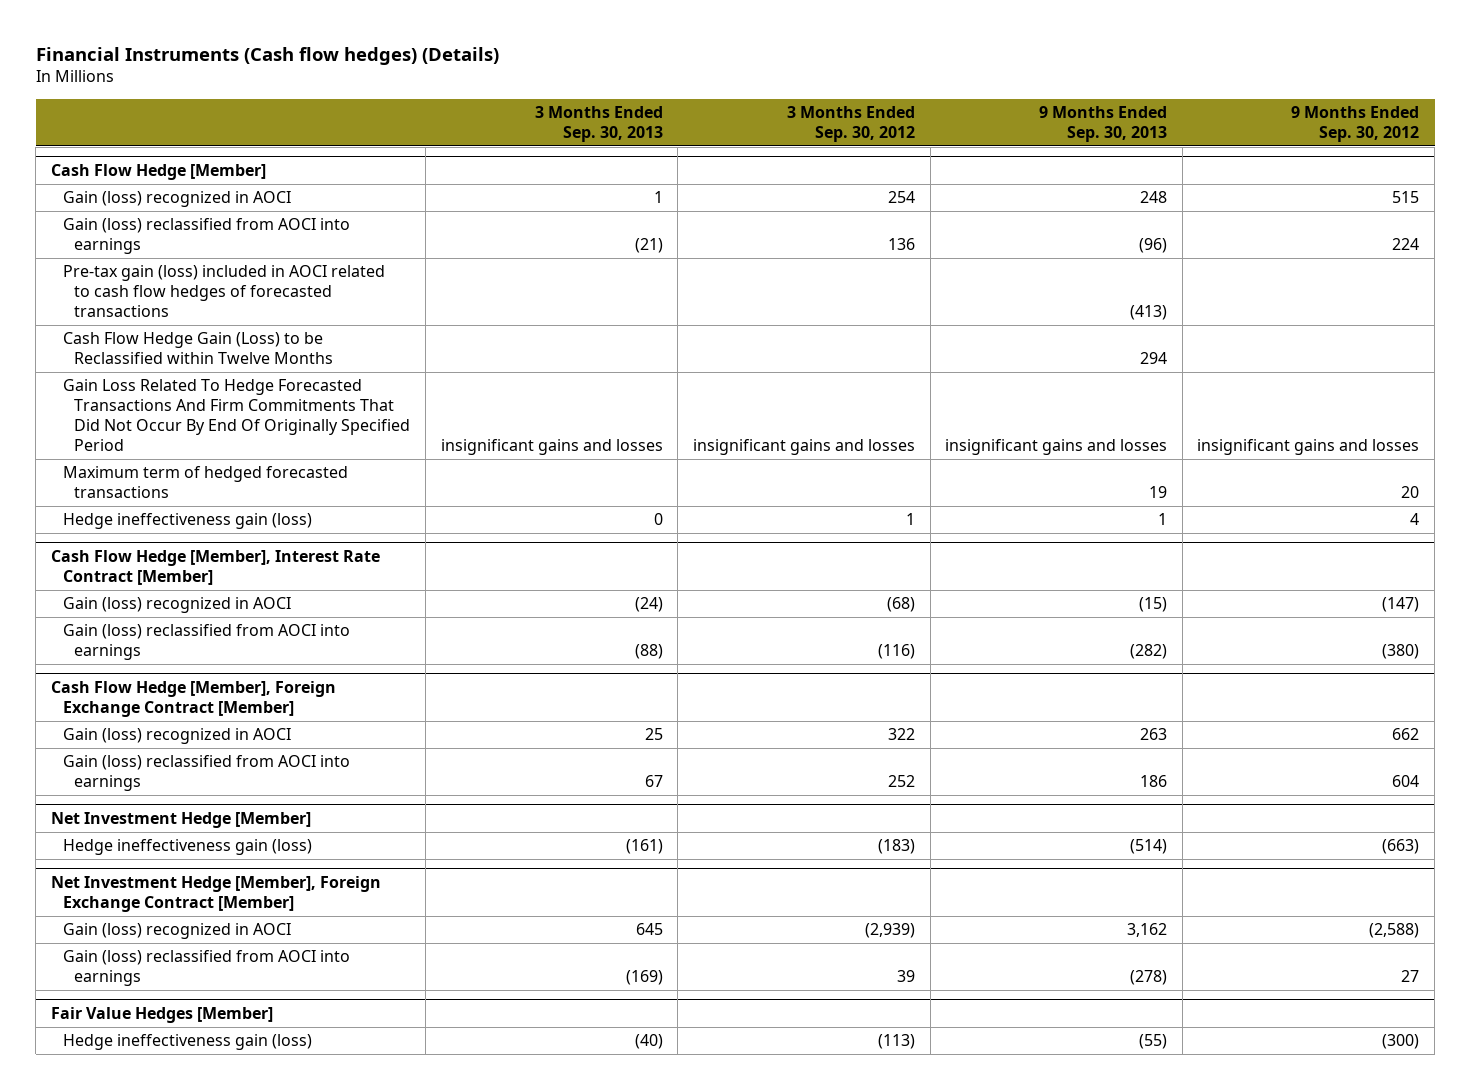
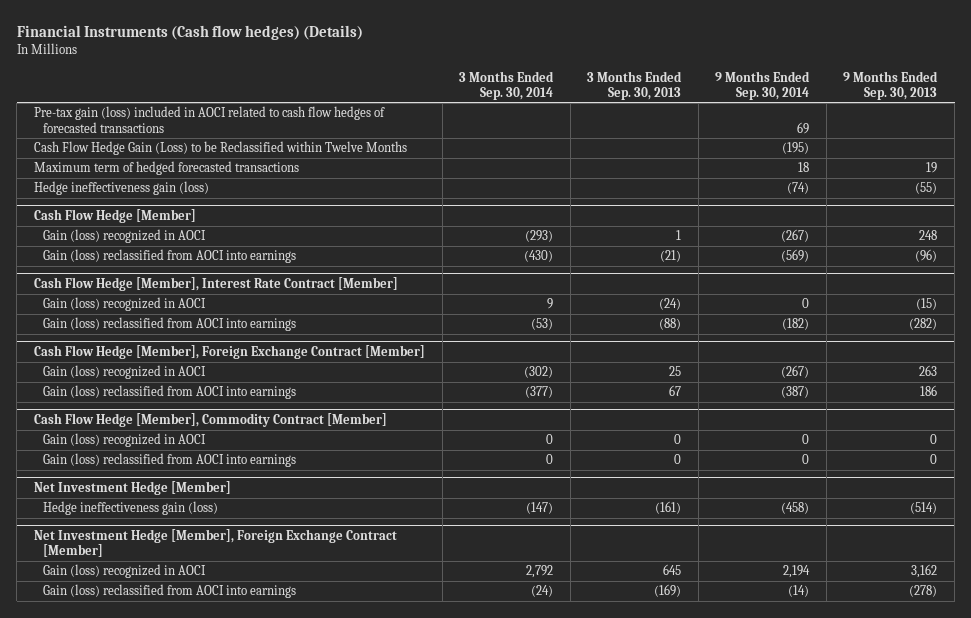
- | 3 Months Ended Sep. 30, 2013 | 3 Months Ended Sep. 30, 2012 | 9 Months Ended Sep. 30, 2013 | 9 Months Ended Sep. 30, 2012
+ | 3 Months Ended Sep. 30, 2014 | 3 Months Ended Sep. 30, 2013 | 9 Months Ended Sep. 30, 2014 | 9 Months Ended Sep. 30, 2013
+ Pre-tax gain (loss) included in AOCI related to cash flow hedges of forecasted transactions | | | 69 |
+ Cash Flow Hedge Gain (Loss) to be Reclassified within Twelve Months | | | (195) |
+ Maximum term of hedged forecasted transactions | | | 18 | 19
+ Hedge ineffectiveness gain (loss) | | | (74) | (55)
@ Cash Flow Hedge [Member]
- Pre-tax gain (loss) included in AOCI related to cash flow hedges of forecasted transactions | | | (413) |
- Cash Flow Hedge Gain (Loss) to be Reclassified within Twelve Months | | | 294 |
- Gain Loss Related To Hedge Forecasted Transactions And Firm Commitments That Did Not Occur By End Of Originally Specified Period | insignificant gains and losses | insignificant gains and losses | insignificant gains and losses | insignificant gains and losses
- Maximum term of hedged forecasted transactions | | | 19 | 20
- Hedge ineffectiveness gain (loss) | 0 | 1 | 1 | 4
+ Cash Flow Hedge [Member], Commodity Contract [Member]
+ Gain (loss) recognized in AOCI | 0 | 0 | 0 | 0
+ Gain (loss) reclassified from AOCI into earnings | 0 | 0 | 0 | 0
- Fair Value Hedges [Member]
- Hedge ineffectiveness gain (loss) | (40) | (113) | (55) | (300)

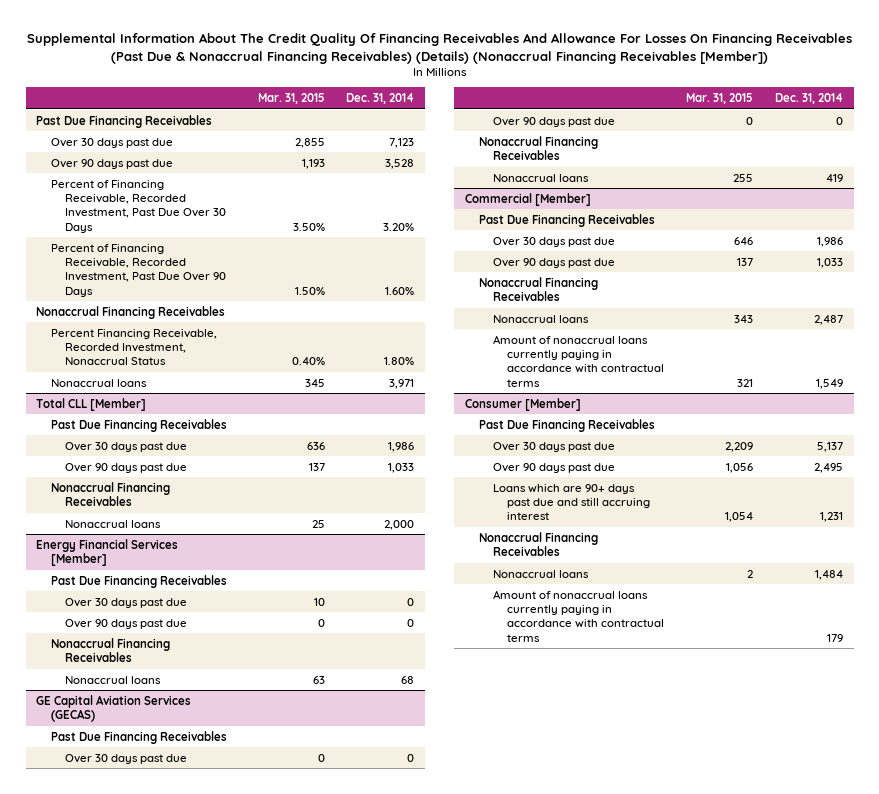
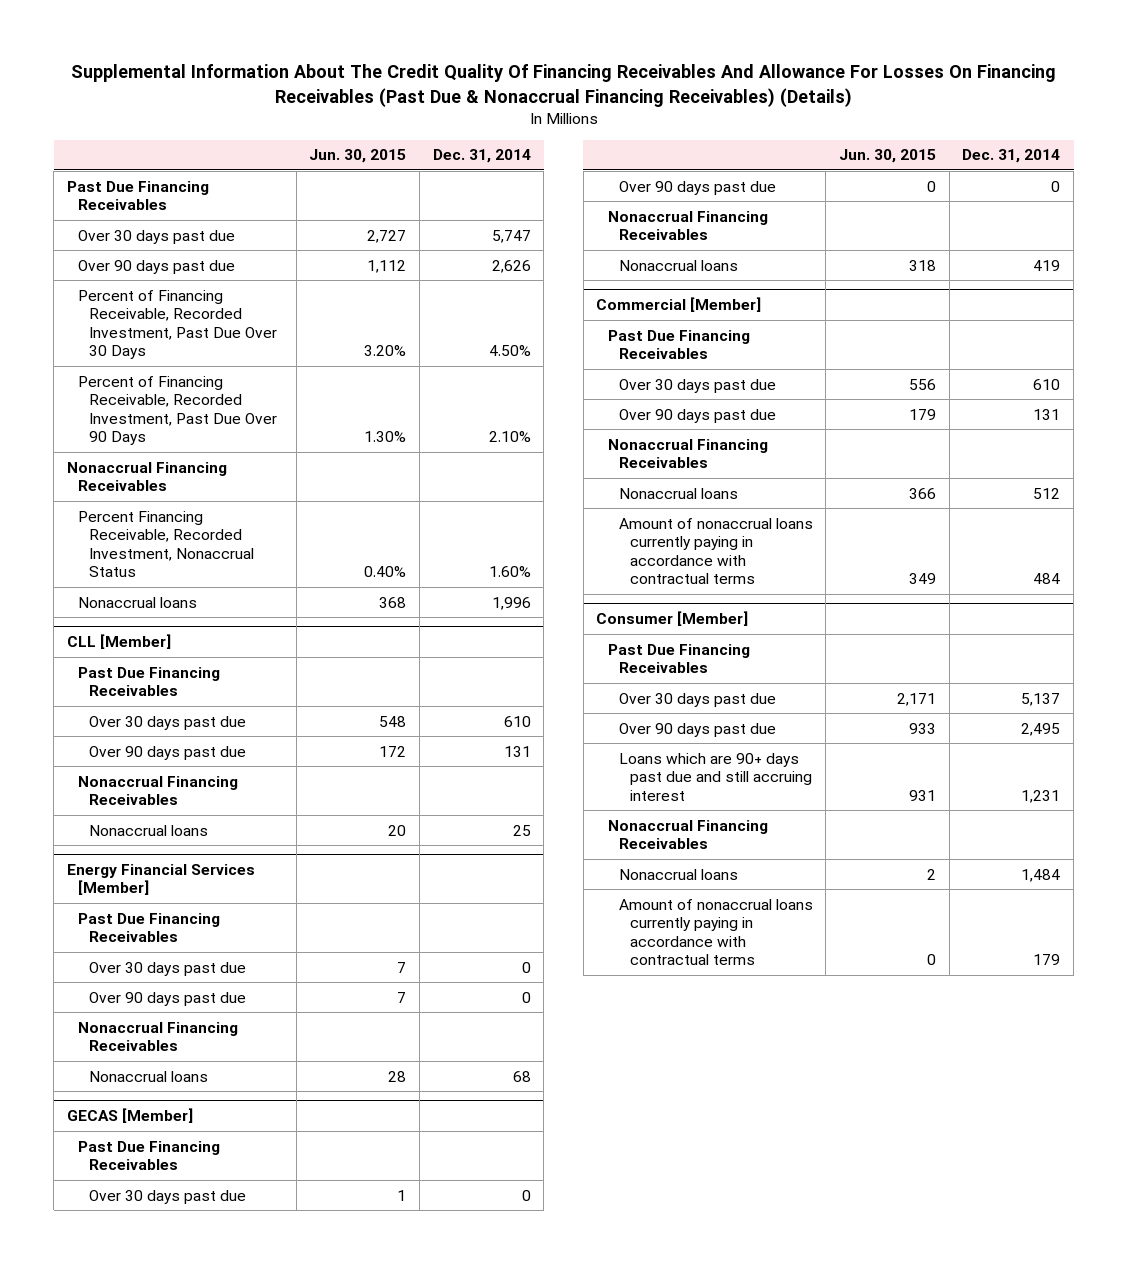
- Supplemental Information About The Credit Quality Of Financing Receivables And Allowance For Losses On Financing Receivables (Past Due & Nonaccrual Financing Receivables) (Details) (Nonaccrual Financing Receivables [Member])
+ Supplemental Information About The Credit Quality Of Financing Receivables And Allowance For Losses On Financing Receivables (Past Due & Nonaccrual Financing Receivables) (Details)
- | Mar. 31, 2015 | Dec. 31, 2014
+ | Jun. 30, 2015 | Dec. 31, 2014
- Over 30 days past due | 2,855 | 7,123
- Over 90 days past due | 1,193 | 3,528
- Percent of Financing Receivable, Recorded Investment, Past Due Over 30 Days | 3.50% | 3.20%
- Percent of Financing Receivable, Recorded Investment, Past Due Over 90 Days | 1.50% | 1.60%
+ Over 30 days past due | 2,727 | 5,747
+ Over 90 days past due | 1,112 | 2,626
+ Percent of Financing Receivable, Recorded Investment, Past Due Over 30 Days | 3.20% | 4.50%
+ Percent of Financing Receivable, Recorded Investment, Past Due Over 90 Days | 1.30% | 2.10%
- Percent Financing Receivable, Recorded Investment, Nonaccrual Status | 0.40% | 1.80%
- Nonaccrual loans | 345 | 3,971
- Total CLL [Member]
+ Percent Financing Receivable, Recorded Investment, Nonaccrual Status | 0.40% | 1.60%
+ Nonaccrual loans | 368 | 1,996
+ CLL [Member]
- Over 30 days past due | 636 | 1,986
- Over 90 days past due | 137 | 1,033
+ Over 30 days past due | 548 | 610
+ Over 90 days past due | 172 | 131
- Nonaccrual loans | 25 | 2,000
+ Nonaccrual loans | 20 | 25
- GE Capital Aviation Services (GECAS)
+ GECAS [Member]
@ Commercial [Member]
- Over 30 days past due | 646 | 1,986
- Over 90 days past due | 137 | 1,033
+ Over 30 days past due | 556 | 610
+ Over 90 days past due | 179 | 131
- Nonaccrual loans | 343 | 2,487
- Amount of nonaccrual loans currently paying in accordance with contractual terms | 321 | 1,549
+ Nonaccrual loans | 366 | 512
+ Amount of nonaccrual loans currently paying in accordance with contractual terms | 349 | 484

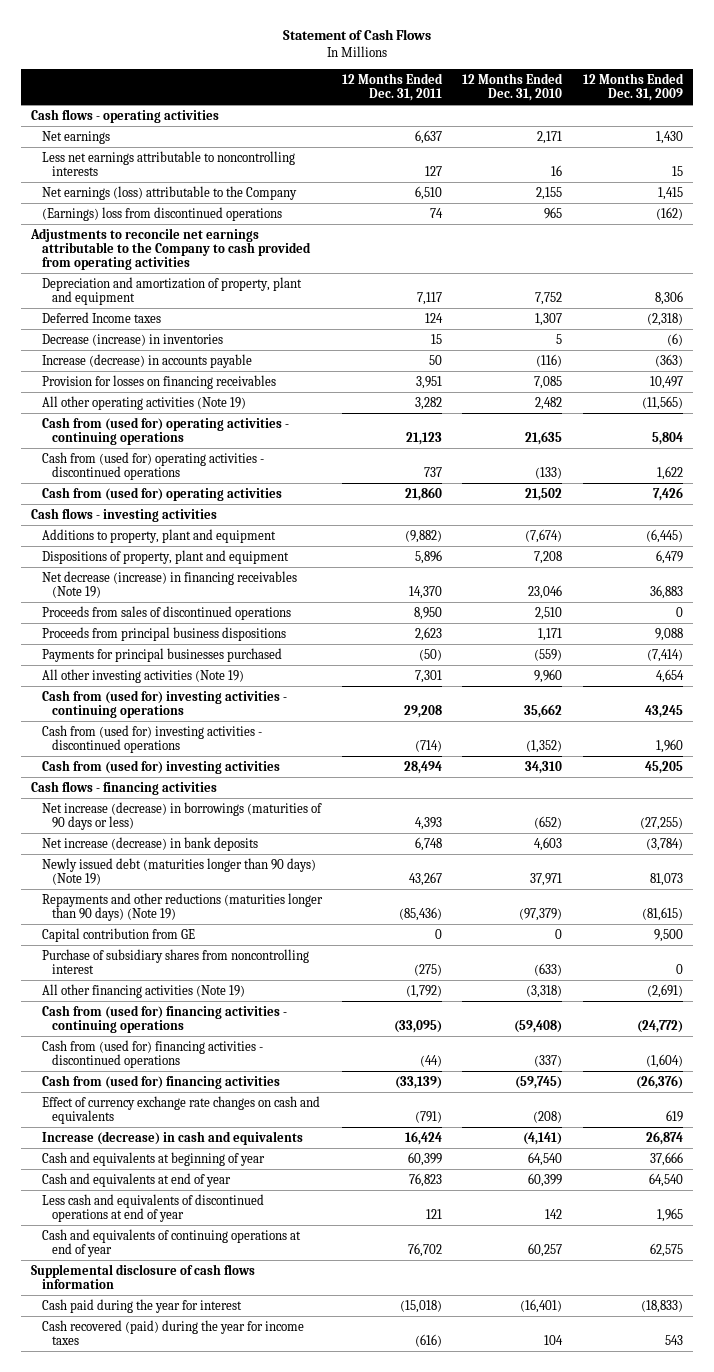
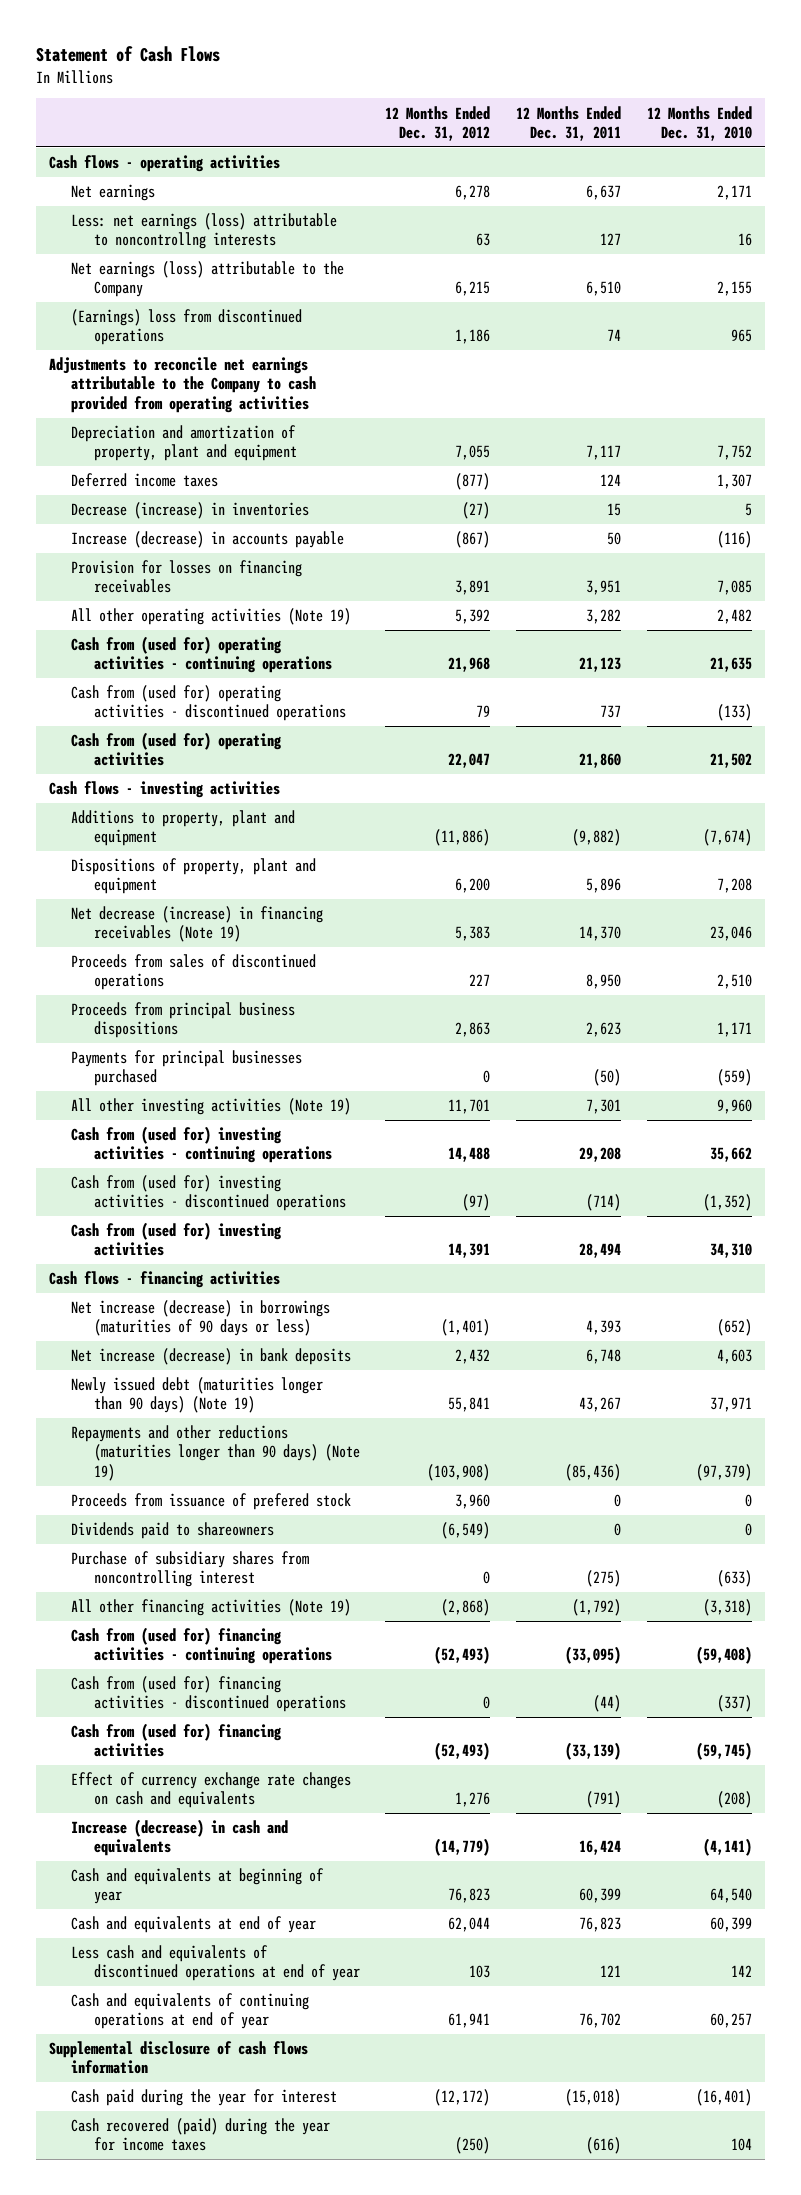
- | 12 Months Ended Dec. 31, 2011 | 12 Months Ended Dec. 31, 2010 | 12 Months Ended Dec. 31, 2009
+ | 12 Months Ended Dec. 31, 2012 | 12 Months Ended Dec. 31, 2011 | 12 Months Ended Dec. 31, 2010
- Less net earnings attributable to noncontrolling interests | 127 | 16 | 15
+ Less: net earnings (loss) attributable to noncontrollng interests | 63 | 127 | 16
- Deferred Income taxes | 124 | 1,307 | (2,318)
+ Deferred income taxes | (877) | 124 | 1,307
- Capital contribution from GE | 0 | 0 | 9,500
+ Proceeds from issuance of prefered stock | 3,960 | 0 | 0
+ Dividends paid to shareowners | (6,549) | 0 | 0

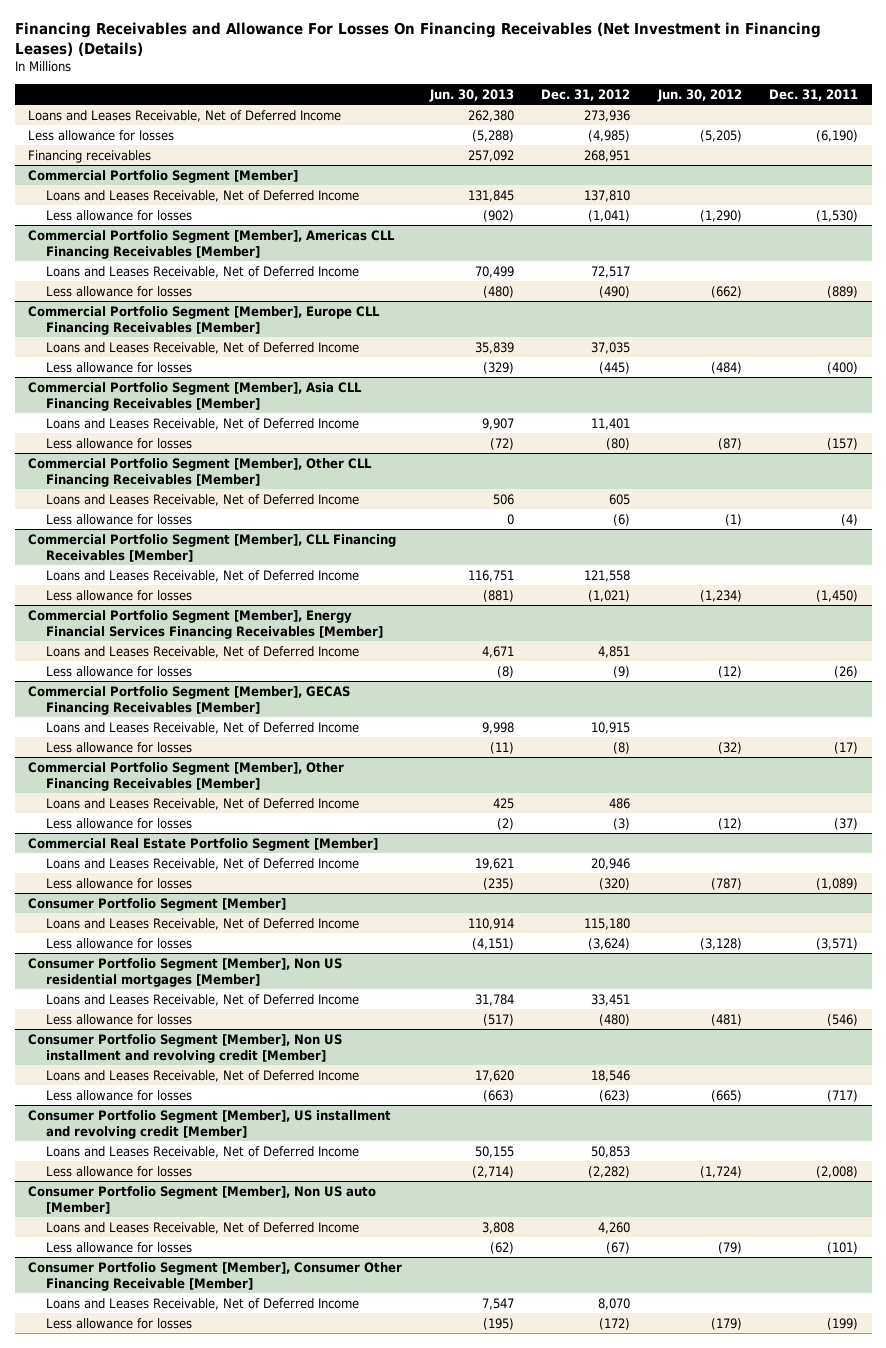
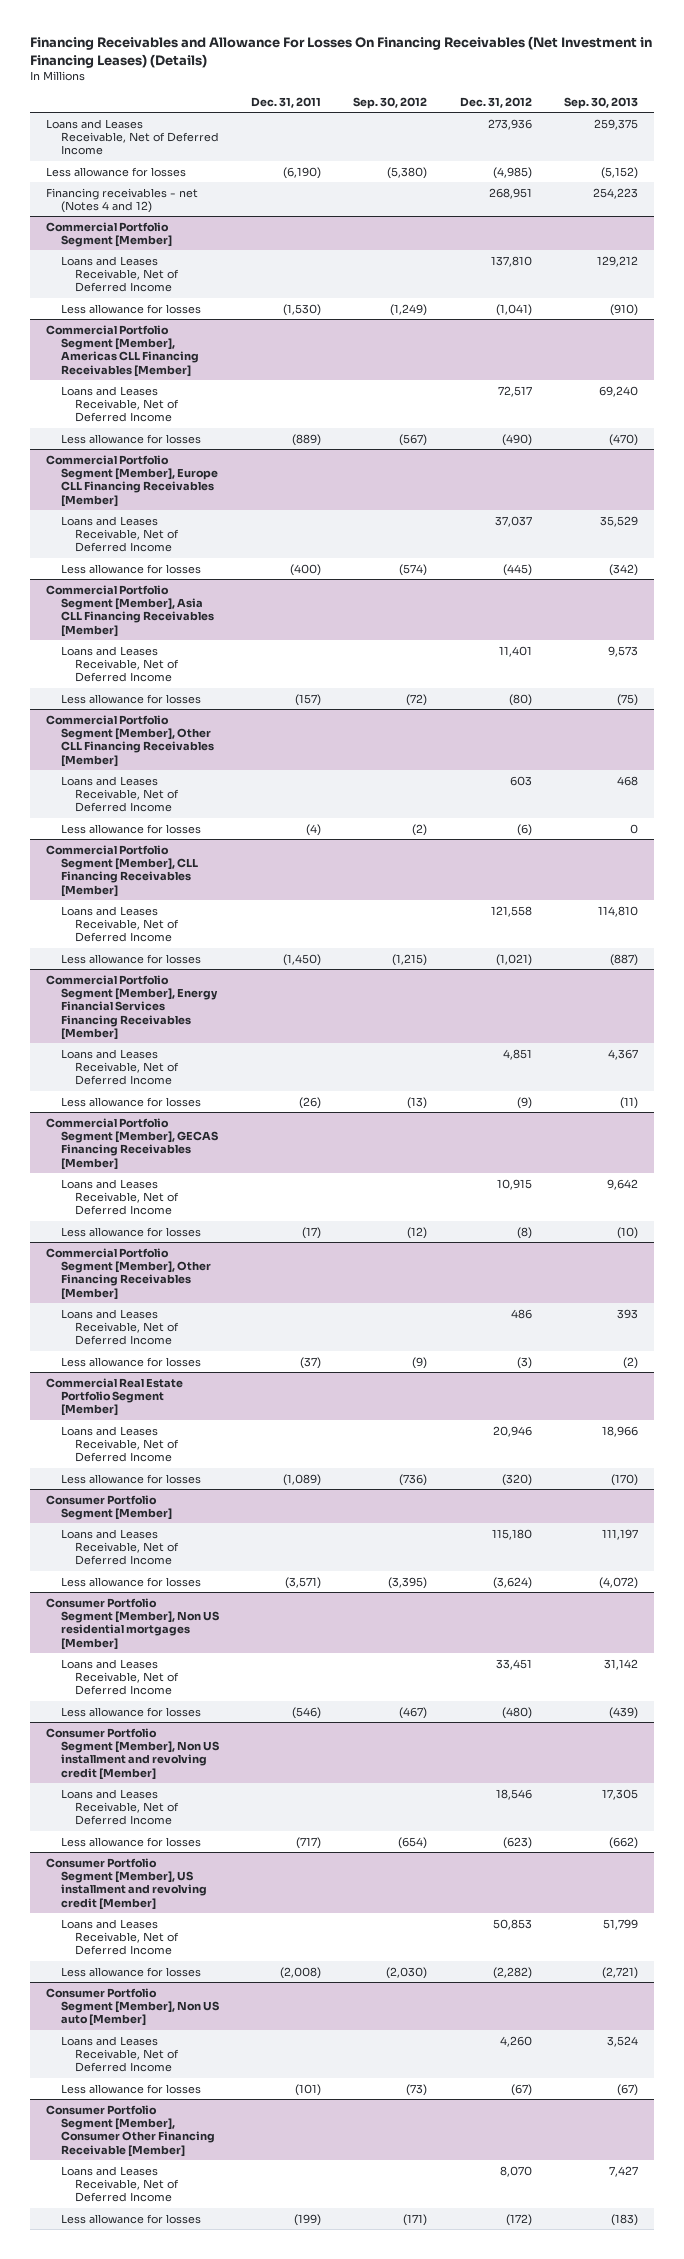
- | Jun. 30, 2013 | Dec. 31, 2012 | Jun. 30, 2012 | Dec. 31, 2011
+ | Dec. 31, 2011 | Sep. 30, 2012 | Dec. 31, 2012 | Sep. 30, 2013
- Financing receivables | 257,092 | 268,951 | |
+ Financing receivables - net (Notes 4 and 12) | | | 268,951 | 254,223
@ Commercial Portfolio Segment [Member], Europe CLL Financing Receivables [Member]
- Loans and Leases Receivable, Net of Deferred Income | 35,839 | 37,035 | |
+ Loans and Leases Receivable, Net of Deferred Income | | | 37,037 | 35,529
@ Commercial Portfolio Segment [Member], Other CLL Financing Receivables [Member]
- Loans and Leases Receivable, Net of Deferred Income | 506 | 605 | |
+ Loans and Leases Receivable, Net of Deferred Income | | | 603 | 468

